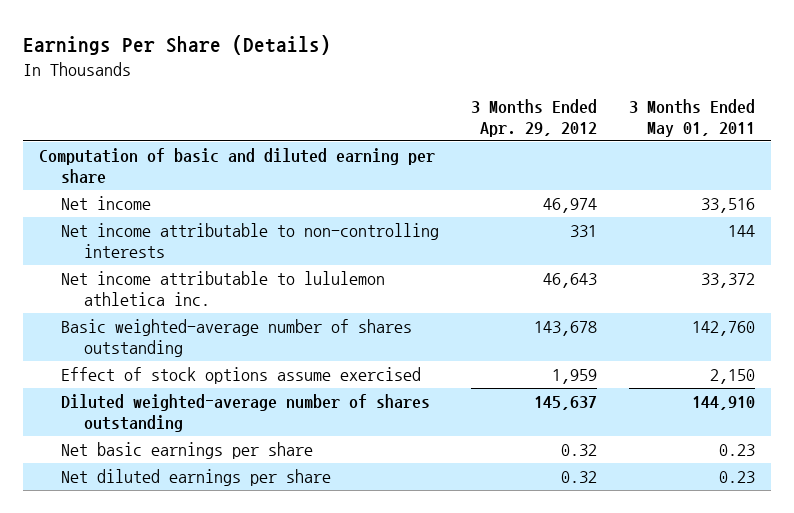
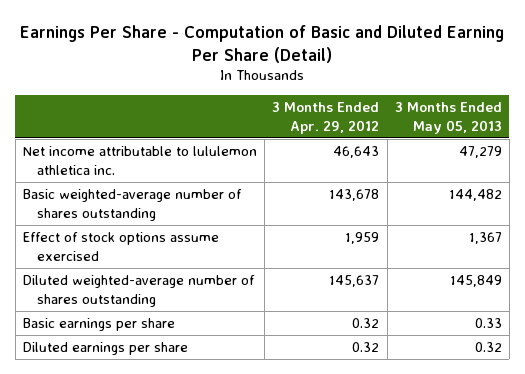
- Earnings Per Share (Details)
+ Earnings Per Share - Computation of Basic and Diluted Earning Per Share (Detail)
- | 3 Months Ended Apr. 29, 2012 | 3 Months Ended May 01, 2011
+ | 3 Months Ended Apr. 29, 2012 | 3 Months Ended May 05, 2013
- Computation of basic and diluted earning per share
- Net income | 46,974 | 33,516
- Net income attributable to non-controlling interests | 331 | 144
- Net basic earnings per share | 0.32 | 0.23
- Net diluted earnings per share | 0.32 | 0.23
+ Basic earnings per share | 0.32 | 0.33
+ Diluted earnings per share | 0.32 | 0.32

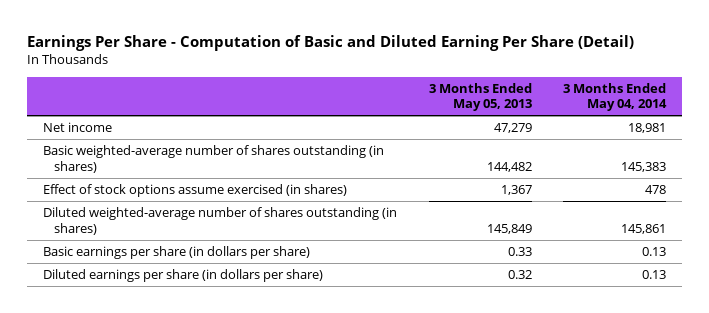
- | 3 Months Ended Apr. 29, 2012 | 3 Months Ended May 05, 2013
+ | 3 Months Ended May 05, 2013 | 3 Months Ended May 04, 2014
- Net income attributable to lululemon athletica inc. | 46,643 | 47,279
- Basic weighted-average number of shares outstanding | 143,678 | 144,482
- Effect of stock options assume exercised | 1,959 | 1,367
- Diluted weighted-average number of shares outstanding | 145,637 | 145,849
- Basic earnings per share | 0.32 | 0.33
- Diluted earnings per share | 0.32 | 0.32
+ Net income | 47,279 | 18,981
+ Basic weighted-average number of shares outstanding (in shares) | 144,482 | 145,383
+ Effect of stock options assume exercised (in shares) | 1,367 | 478
+ Diluted weighted-average number of shares outstanding (in shares) | 145,849 | 145,861
+ Basic earnings per share (in dollars per share) | 0.33 | 0.13
+ Diluted earnings per share (in dollars per share) | 0.32 | 0.13

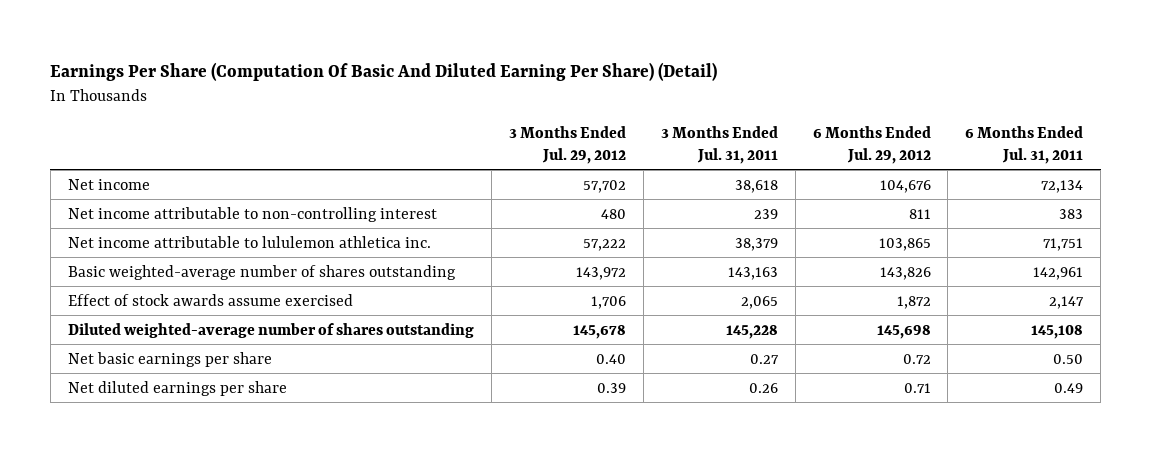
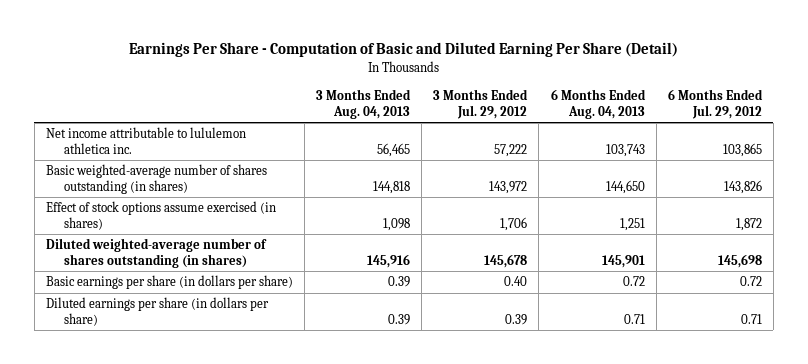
- Earnings Per Share (Computation Of Basic And Diluted Earning Per Share) (Detail)
+ Earnings Per Share - Computation of Basic and Diluted Earning Per Share (Detail)
- | 3 Months Ended Jul. 29, 2012 | 3 Months Ended Jul. 31, 2011 | 6 Months Ended Jul. 29, 2012 | 6 Months Ended Jul. 31, 2011
+ | 3 Months Ended Aug. 04, 2013 | 3 Months Ended Jul. 29, 2012 | 6 Months Ended Aug. 04, 2013 | 6 Months Ended Jul. 29, 2012
- Net income | 57,702 | 38,618 | 104,676 | 72,134
- Net income attributable to non-controlling interest | 480 | 239 | 811 | 383
- Basic weighted-average number of shares outstanding | 143,972 | 143,163 | 143,826 | 142,961
- Effect of stock awards assume exercised | 1,706 | 2,065 | 1,872 | 2,147
- Diluted weighted-average number of shares outstanding | 145,678 | 145,228 | 145,698 | 145,108
- Net basic earnings per share | 0.40 | 0.27 | 0.72 | 0.50
- Net diluted earnings per share | 0.39 | 0.26 | 0.71 | 0.49
+ Basic weighted-average number of shares outstanding (in shares) | 144,818 | 143,972 | 144,650 | 143,826
+ Effect of stock options assume exercised (in shares) | 1,098 | 1,706 | 1,251 | 1,872
+ Diluted weighted-average number of shares outstanding (in shares) | 145,916 | 145,678 | 145,901 | 145,698
+ Basic earnings per share (in dollars per share) | 0.39 | 0.40 | 0.72 | 0.72
+ Diluted earnings per share (in dollars per share) | 0.39 | 0.39 | 0.71 | 0.71

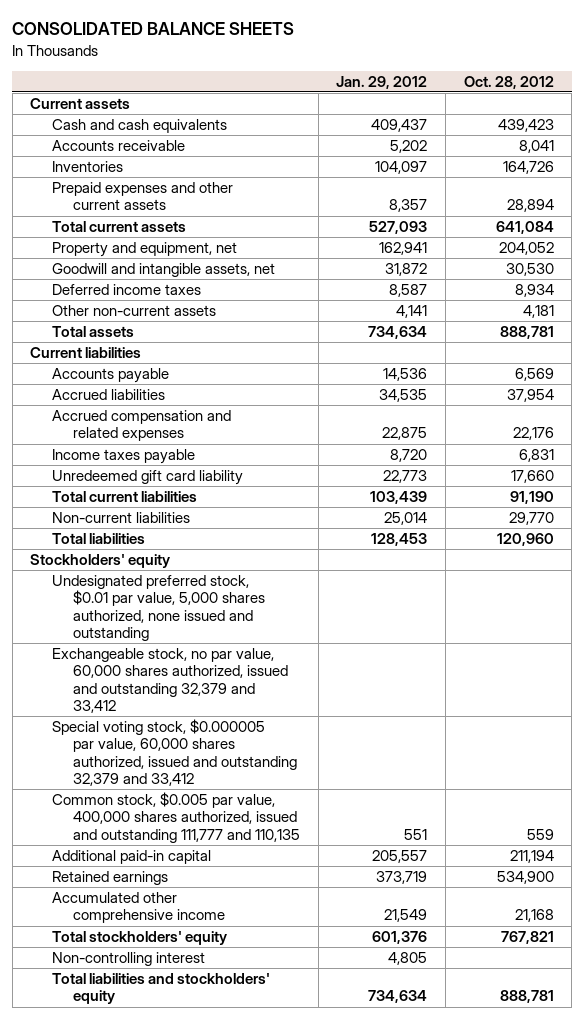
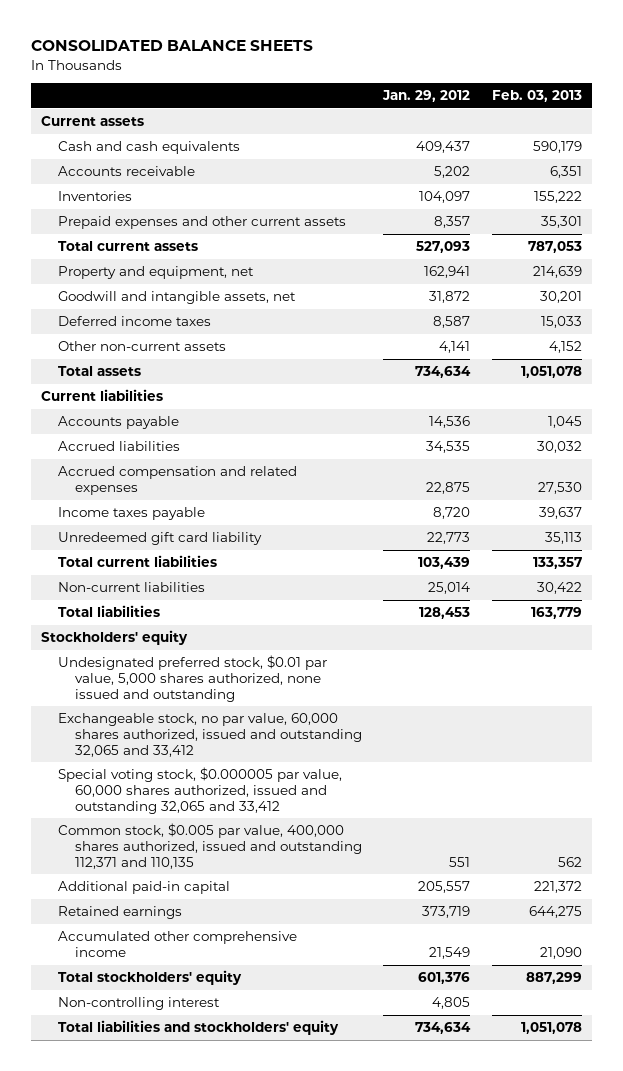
- | Jan. 29, 2012 | Oct. 28, 2012
+ | Jan. 29, 2012 | Feb. 03, 2013
- Exchangeable stock, no par value, 60,000 shares authorized, issued and outstanding 32,379 and 33,412
- Special voting stock, $0.000005 par value, 60,000 shares authorized, issued and outstanding 32,379 and 33,412
- Common stock, $0.005 par value, 400,000 shares authorized, issued and outstanding 111,777 and 110,135 | 551 | 559
+ Exchangeable stock, no par value, 60,000 shares authorized, issued and outstanding 32,065 and 33,412
+ Special voting stock, $0.000005 par value, 60,000 shares authorized, issued and outstanding 32,065 and 33,412
+ Common stock, $0.005 par value, 400,000 shares authorized, issued and outstanding 112,371 and 110,135 | 551 | 562

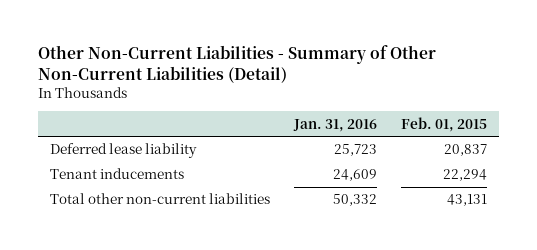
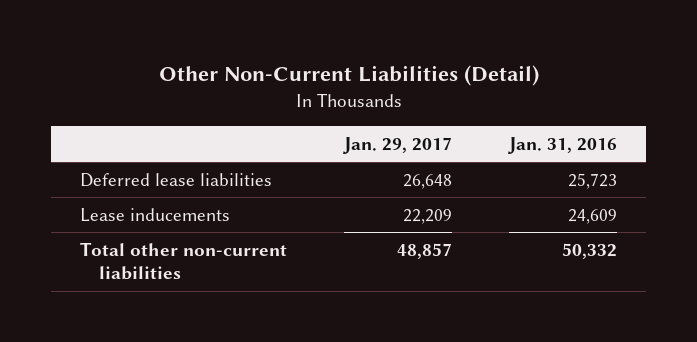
- Other Non-Current Liabilities - Summary of Other Non-Current Liabilities (Detail)
+ Other Non-Current Liabilities (Detail)
- | Jan. 31, 2016 | Feb. 01, 2015
+ | Jan. 29, 2017 | Jan. 31, 2016
- Deferred lease liability | 25,723 | 20,837
- Tenant inducements | 24,609 | 22,294
+ Deferred lease liabilities | 26,648 | 25,723
+ Lease inducements | 22,209 | 24,609

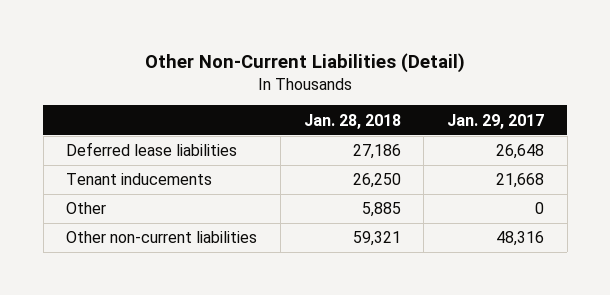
- | Jan. 29, 2017 | Jan. 31, 2016
+ | Jan. 28, 2018 | Jan. 29, 2017
- Lease inducements | 22,209 | 24,609
- Total other non-current liabilities | 48,857 | 50,332
+ Tenant inducements | 26,250 | 21,668
+ Other | 5,885 | 0
+ Other non-current liabilities | 59,321 | 48,316

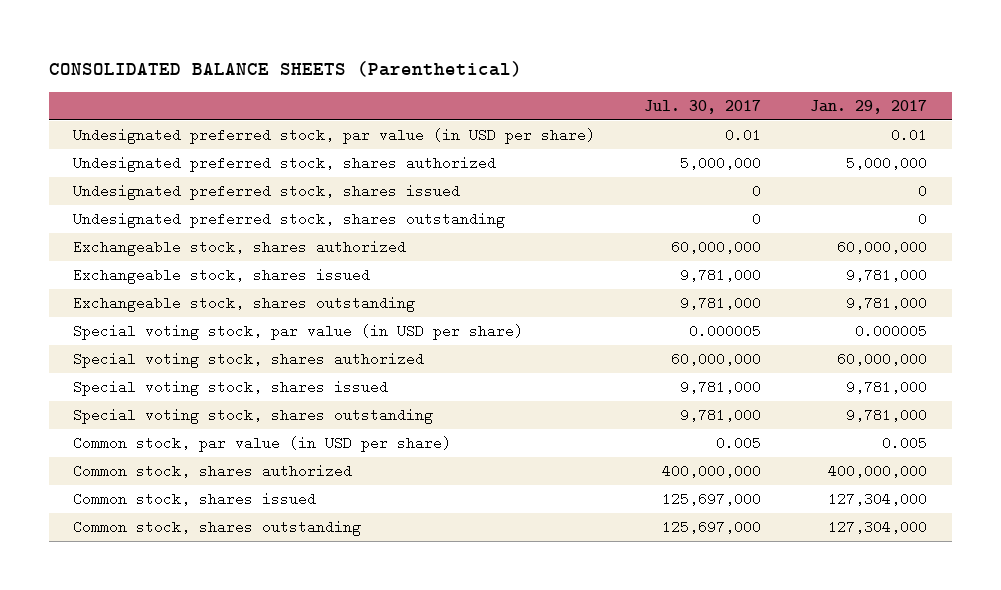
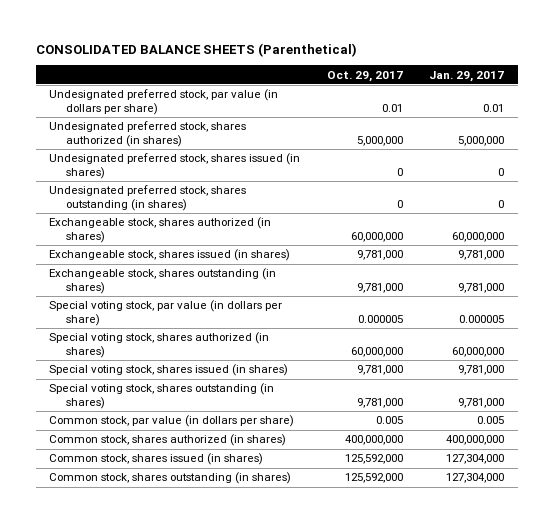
- | Jul. 30, 2017 | Jan. 29, 2017
+ | Oct. 29, 2017 | Jan. 29, 2017
- Undesignated preferred stock, par value (in USD per share) | 0.01 | 0.01
- Undesignated preferred stock, shares authorized | 5,000,000 | 5,000,000
- Undesignated preferred stock, shares issued | 0 | 0
- Undesignated preferred stock, shares outstanding | 0 | 0
- Exchangeable stock, shares authorized | 60,000,000 | 60,000,000
- Exchangeable stock, shares issued | 9,781,000 | 9,781,000
- Exchangeable stock, shares outstanding | 9,781,000 | 9,781,000
- Special voting stock, par value (in USD per share) | 0.000005 | 0.000005
- Special voting stock, shares authorized | 60,000,000 | 60,000,000
- Special voting stock, shares issued | 9,781,000 | 9,781,000
- Special voting stock, shares outstanding | 9,781,000 | 9,781,000
- Common stock, par value (in USD per share) | 0.005 | 0.005
- Common stock, shares authorized | 400,000,000 | 400,000,000
- Common stock, shares issued | 125,697,000 | 127,304,000
- Common stock, shares outstanding | 125,697,000 | 127,304,000
+ Undesignated preferred stock, par value (in dollars per share) | 0.01 | 0.01
+ Undesignated preferred stock, shares authorized (in shares) | 5,000,000 | 5,000,000
+ Undesignated preferred stock, shares issued (in shares) | 0 | 0
+ Undesignated preferred stock, shares outstanding (in shares) | 0 | 0
+ Exchangeable stock, shares authorized (in shares) | 60,000,000 | 60,000,000
+ Exchangeable stock, shares issued (in shares) | 9,781,000 | 9,781,000
+ Exchangeable stock, shares outstanding (in shares) | 9,781,000 | 9,781,000
+ Special voting stock, par value (in dollars per share) | 0.000005 | 0.000005
+ Special voting stock, shares authorized (in shares) | 60,000,000 | 60,000,000
+ Special voting stock, shares issued (in shares) | 9,781,000 | 9,781,000
+ Special voting stock, shares outstanding (in shares) | 9,781,000 | 9,781,000
+ Common stock, par value (in dollars per share) | 0.005 | 0.005
+ Common stock, shares authorized (in shares) | 400,000,000 | 400,000,000
+ Common stock, shares issued (in shares) | 125,592,000 | 127,304,000
+ Common stock, shares outstanding (in shares) | 125,592,000 | 127,304,000

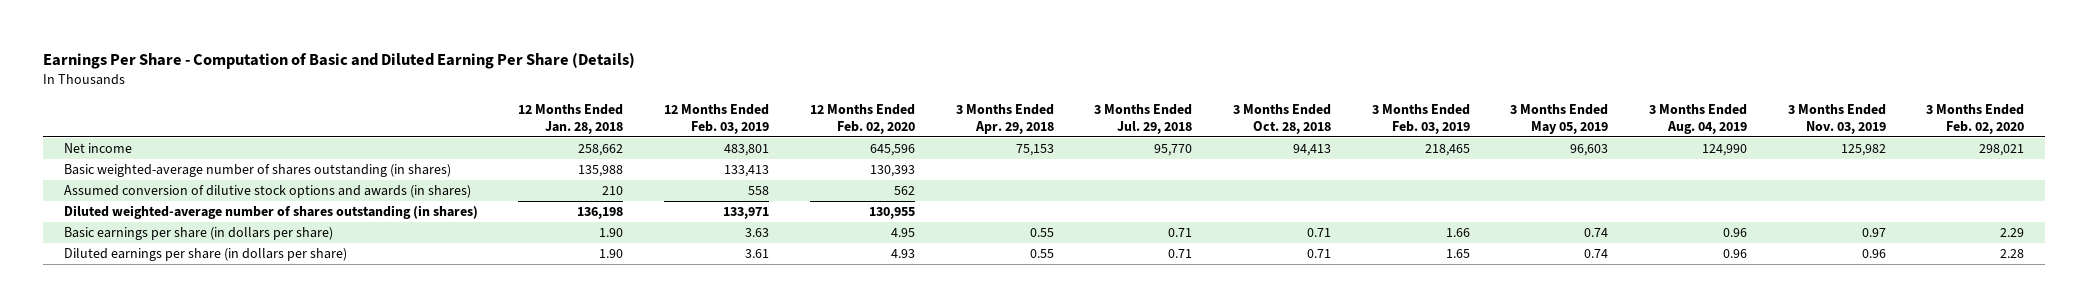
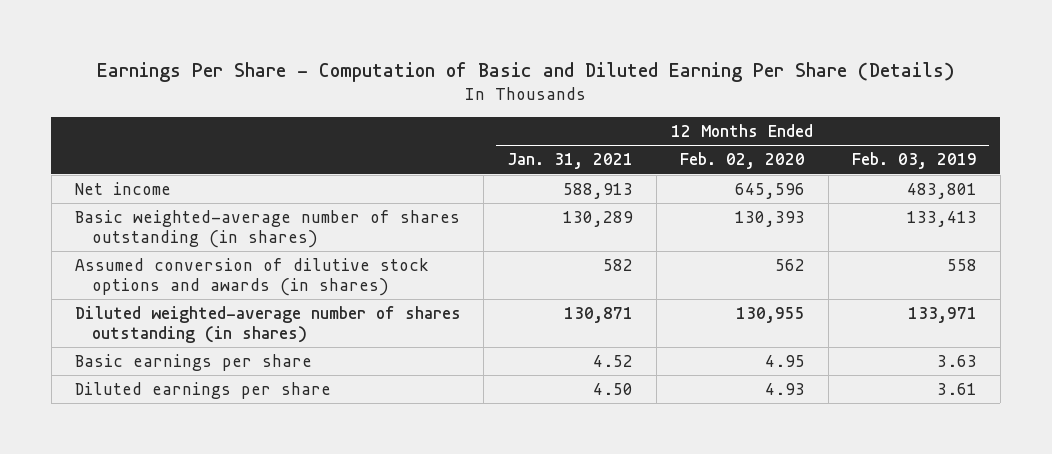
- | 12 Months Ended Jan. 28, 2018 | 12 Months Ended Feb. 03, 2019 | 12 Months Ended Feb. 02, 2020 | 3 Months Ended Apr. 29, 2018 | 3 Months Ended Jul. 29, 2018 | 3 Months Ended Oct. 28, 2018 | 3 Months Ended Feb. 03, 2019 | 3 Months Ended May 05, 2019 | 3 Months Ended Aug. 04, 2019 | 3 Months Ended Nov. 03, 2019 | 3 Months Ended Feb. 02, 2020
+ | 12 Months Ended Jan. 31, 2021 | 12 Months Ended Feb. 02, 2020 | 12 Months Ended Feb. 03, 2019
- Basic earnings per share (in dollars per share) | 1.90 | 3.63 | 4.95 | 0.55 | 0.71 | 0.71 | 1.66 | 0.74 | 0.96 | 0.97 | 2.29
- Diluted earnings per share (in dollars per share) | 1.90 | 3.61 | 4.93 | 0.55 | 0.71 | 0.71 | 1.65 | 0.74 | 0.96 | 0.96 | 2.28
+ Basic earnings per share | 4.52 | 4.95 | 3.63
+ Diluted earnings per share | 4.50 | 4.93 | 3.61

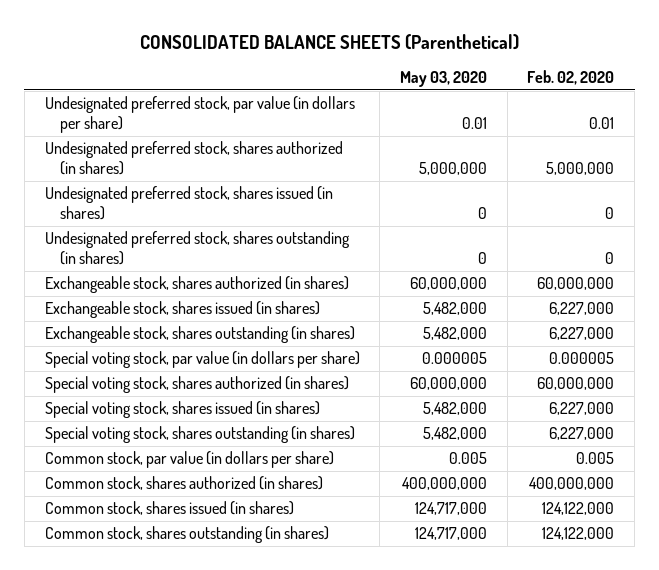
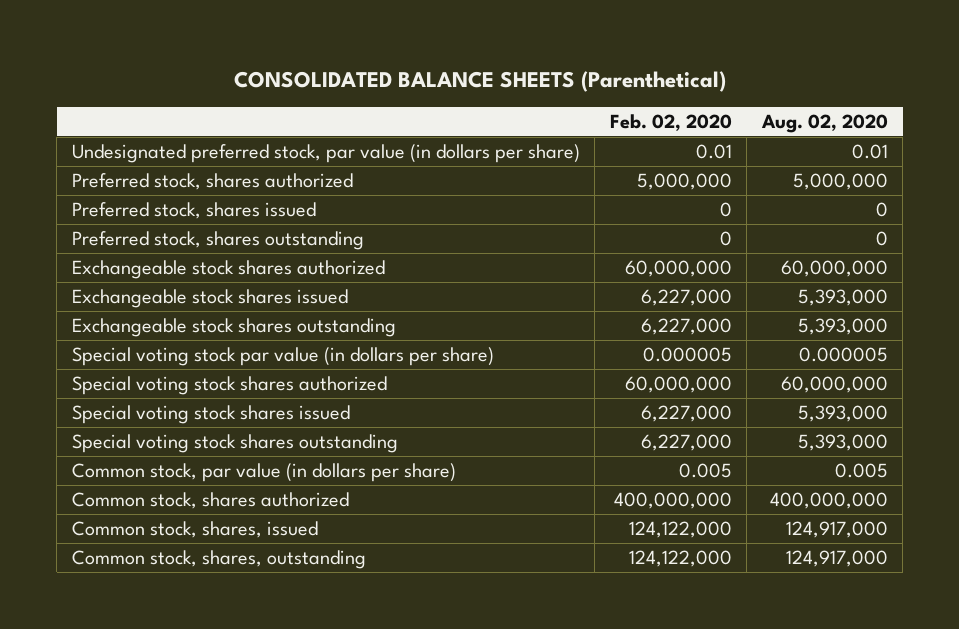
- | May 03, 2020 | Feb. 02, 2020
+ | Feb. 02, 2020 | Aug. 02, 2020
- Undesignated preferred stock, shares authorized (in shares) | 5,000,000 | 5,000,000
- Undesignated preferred stock, shares issued (in shares) | 0 | 0
- Undesignated preferred stock, shares outstanding (in shares) | 0 | 0
- Exchangeable stock, shares authorized (in shares) | 60,000,000 | 60,000,000
- Exchangeable stock, shares issued (in shares) | 5,482,000 | 6,227,000
- Exchangeable stock, shares outstanding (in shares) | 5,482,000 | 6,227,000
- Special voting stock, par value (in dollars per share) | 0.000005 | 0.000005
- Special voting stock, shares authorized (in shares) | 60,000,000 | 60,000,000
- Special voting stock, shares issued (in shares) | 5,482,000 | 6,227,000
- Special voting stock, shares outstanding (in shares) | 5,482,000 | 6,227,000
+ Preferred stock, shares authorized | 5,000,000 | 5,000,000
+ Preferred stock, shares issued | 0 | 0
+ Preferred stock, shares outstanding | 0 | 0
+ Exchangeable stock shares authorized | 60,000,000 | 60,000,000
+ Exchangeable stock shares issued | 6,227,000 | 5,393,000
+ Exchangeable stock shares outstanding | 6,227,000 | 5,393,000
+ Special voting stock par value (in dollars per share) | 0.000005 | 0.000005
+ Special voting stock shares authorized | 60,000,000 | 60,000,000
+ Special voting stock shares issued | 6,227,000 | 5,393,000
+ Special voting stock shares outstanding | 6,227,000 | 5,393,000
- Common stock, shares authorized (in shares) | 400,000,000 | 400,000,000
- Common stock, shares issued (in shares) | 124,717,000 | 124,122,000
- Common stock, shares outstanding (in shares) | 124,717,000 | 124,122,000
+ Common stock, shares authorized | 400,000,000 | 400,000,000
+ Common stock, shares, issued | 124,122,000 | 124,917,000
+ Common stock, shares, outstanding | 124,122,000 | 124,917,000

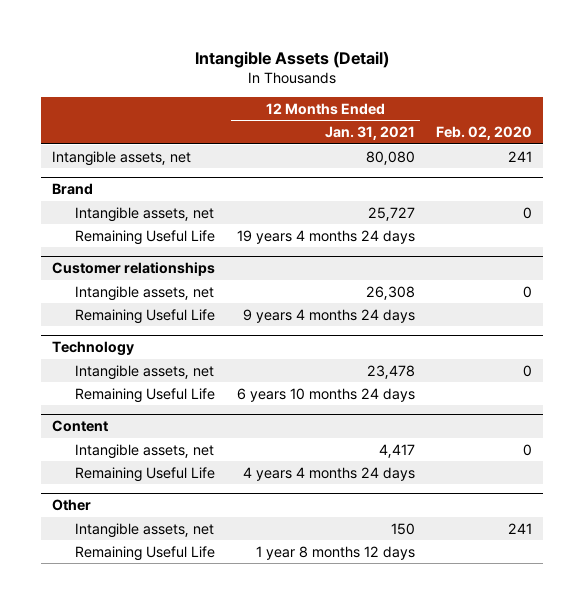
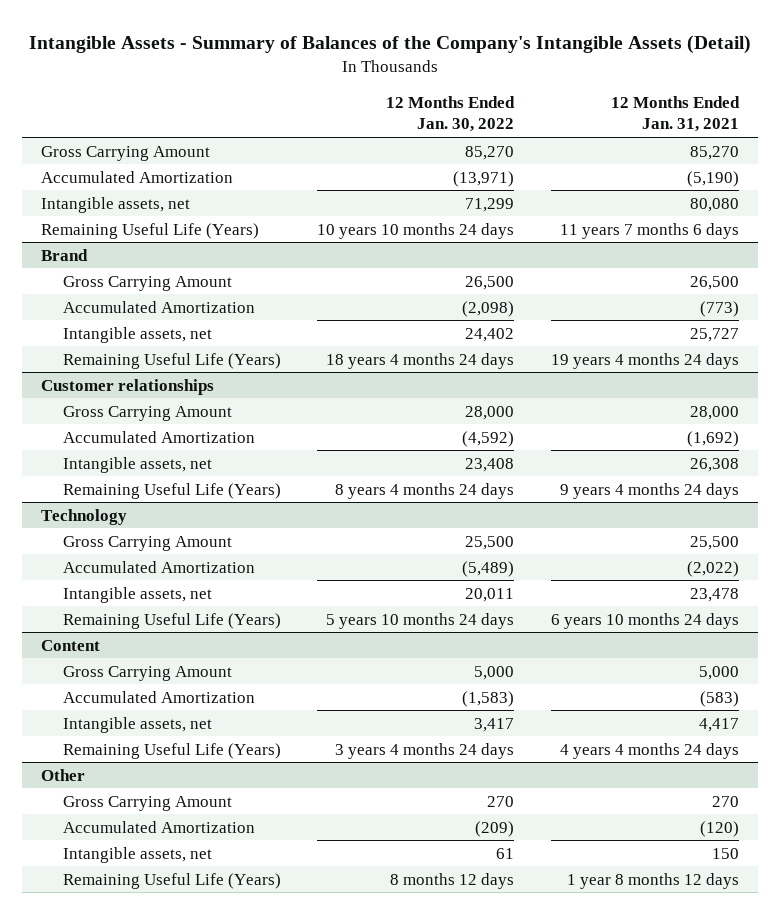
- Intangible Assets (Detail)
+ Intangible Assets - Summary of Balances of the Company's Intangible Assets (Detail)
- | 12 Months Ended Jan. 31, 2021 | Feb. 02, 2020
+ | 12 Months Ended Jan. 30, 2022 | 12 Months Ended Jan. 31, 2021
+ Gross Carrying Amount | 85,270 | 85,270
+ Accumulated Amortization | (13,971) | (5,190)
+ Remaining Useful Life (Years) | 10 years 10 months 24 days | 11 years 7 months 6 days
@ Brand
+ Gross Carrying Amount | 26,500 | 26,500
+ Accumulated Amortization | (2,098) | (773)
- Remaining Useful Life | 19 years 4 months 24 days |
+ Remaining Useful Life (Years) | 18 years 4 months 24 days | 19 years 4 months 24 days
@ Customer relationships
+ Gross Carrying Amount | 28,000 | 28,000
+ Accumulated Amortization | (4,592) | (1,692)
- Remaining Useful Life | 9 years 4 months 24 days |
+ Remaining Useful Life (Years) | 8 years 4 months 24 days | 9 years 4 months 24 days
@ Technology
+ Gross Carrying Amount | 25,500 | 25,500
+ Accumulated Amortization | (5,489) | (2,022)
- Remaining Useful Life | 6 years 10 months 24 days |
+ Remaining Useful Life (Years) | 5 years 10 months 24 days | 6 years 10 months 24 days
@ Content
+ Gross Carrying Amount | 5,000 | 5,000
+ Accumulated Amortization | (1,583) | (583)
- Remaining Useful Life | 4 years 4 months 24 days |
+ Remaining Useful Life (Years) | 3 years 4 months 24 days | 4 years 4 months 24 days
@ Other
+ Gross Carrying Amount | 270 | 270
+ Accumulated Amortization | (209) | (120)
- Remaining Useful Life | 1 year 8 months 12 days |
+ Remaining Useful Life (Years) | 8 months 12 days | 1 year 8 months 12 days

